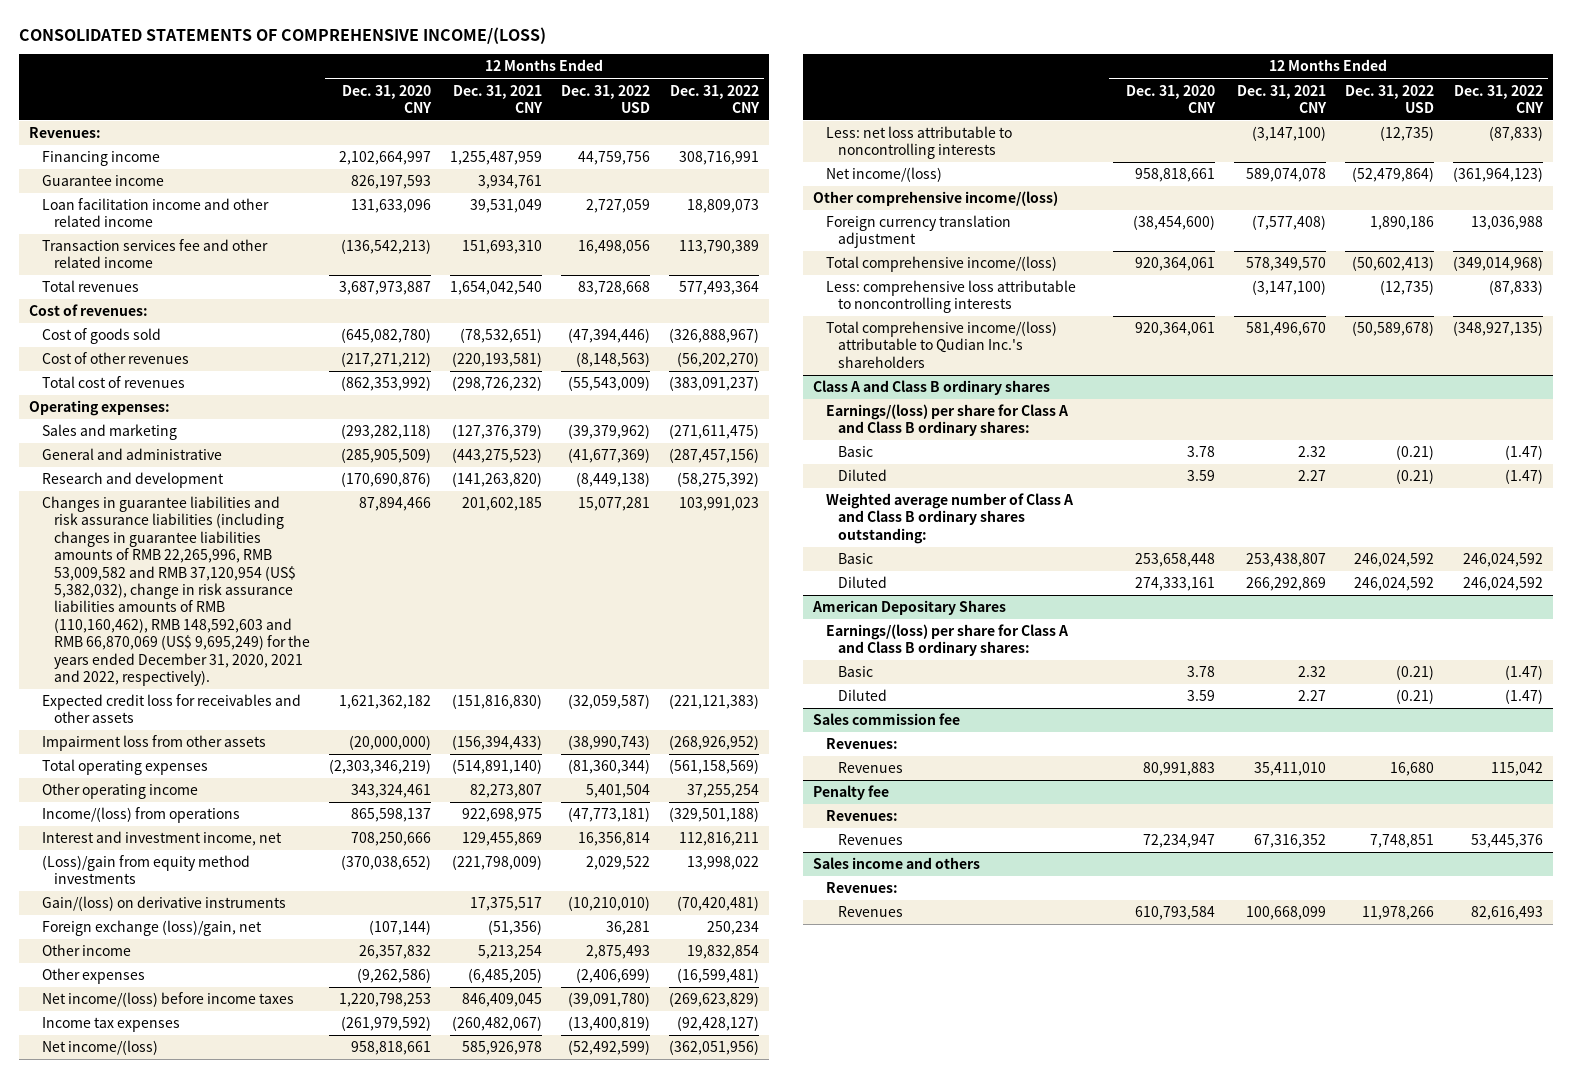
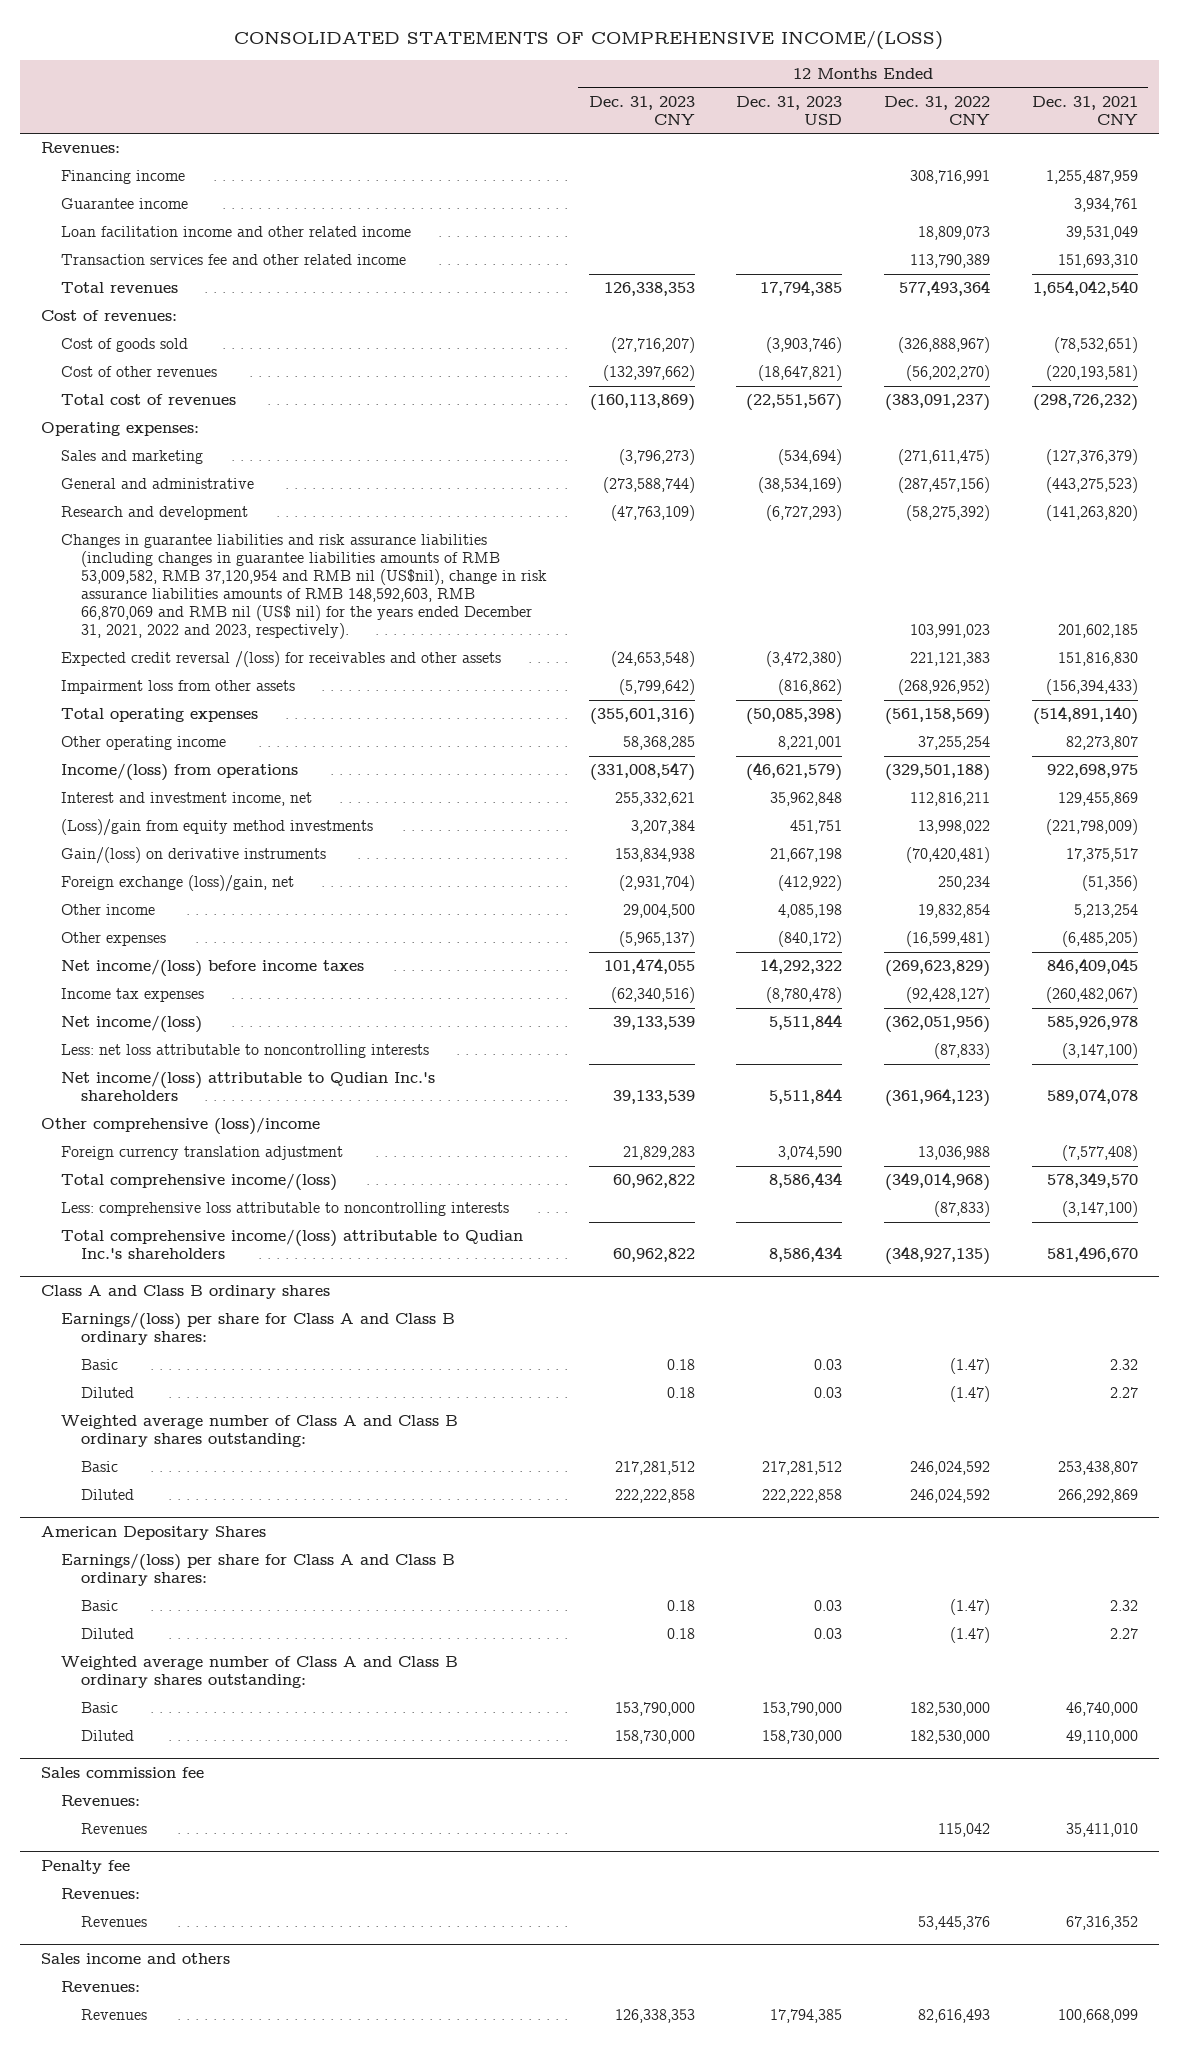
- | 12 Months Ended Dec. 31, 2020 CNY | 12 Months Ended Dec. 31, 2021 CNY | 12 Months Ended Dec. 31, 2022 USD | 12 Months Ended Dec. 31, 2022 CNY
+ | 12 Months Ended Dec. 31, 2023 CNY | 12 Months Ended Dec. 31, 2023 USD | 12 Months Ended Dec. 31, 2022 CNY | 12 Months Ended Dec. 31, 2021 CNY
- Changes in guarantee liabilities and risk assurance liabilities (including changes in guarantee liabilities amounts of RMB 22,265,996, RMB 53,009,582 and RMB 37,120,954 (US$ 5,382,032), change in risk assurance liabilities amounts of RMB (110,160,462), RMB 148,592,603 and RMB 66,870,069 (US$ 9,695,249) for the years ended December 31, 2020, 2021 and 2022, respectively). | 87,894,466 | 201,602,185 | 15,077,281 | 103,991,023
- Expected credit loss for receivables and other assets | 1,621,362,182 | (151,816,830) | (32,059,587) | (221,121,383)
+ Changes in guarantee liabilities and risk assurance liabilities (including changes in guarantee liabilities amounts of RMB 53,009,582, RMB 37,120,954 and RMB nil (US$nil), change in risk assurance liabilities amounts of RMB 148,592,603, RMB 66,870,069 and RMB nil (US$ nil) for the years ended December 31, 2021, 2022 and 2023, respectively). | | | 103,991,023 | 201,602,185
+ Expected credit reversal /(loss) for receivables and other assets | (24,653,548) | (3,472,380) | 221,121,383 | 151,816,830
- Net income/(loss) | 958,818,661 | 589,074,078 | (52,479,864) | (361,964,123)
- Other comprehensive income/(loss)
+ Net income/(loss) attributable to Qudian Inc.'s shareholders | 39,133,539 | 5,511,844 | (361,964,123) | 589,074,078
+ Other comprehensive (loss)/income
@ American Depositary Shares
+ Weighted average number of Class A and Class B ordinary shares outstanding:
+ Basic | 153,790,000 | 153,790,000 | 182,530,000 | 46,740,000
+ Diluted | 158,730,000 | 158,730,000 | 182,530,000 | 49,110,000

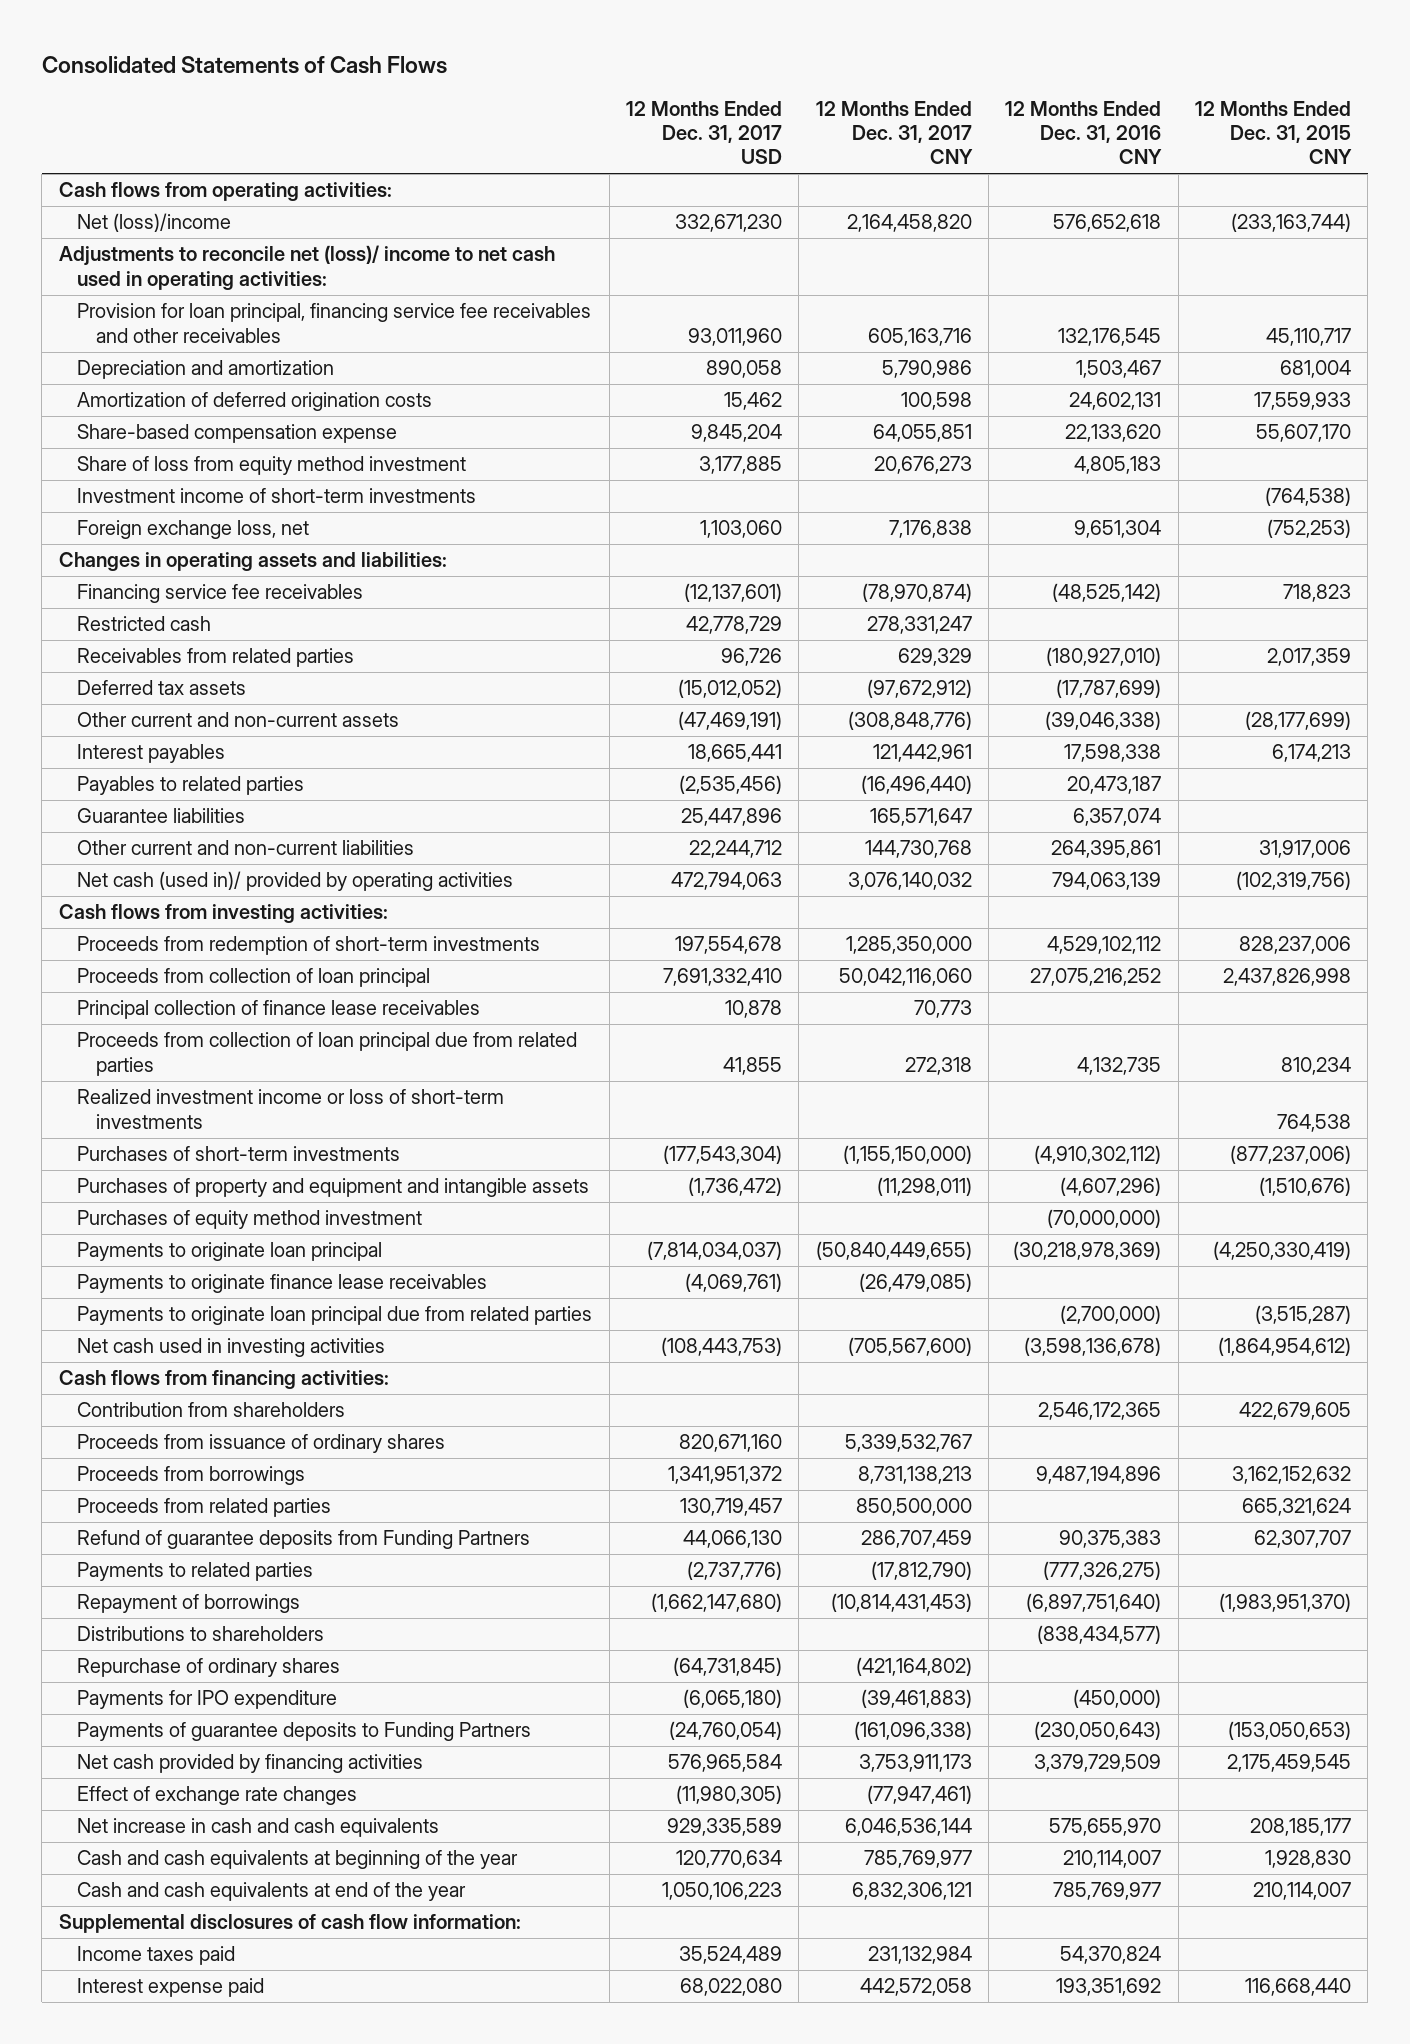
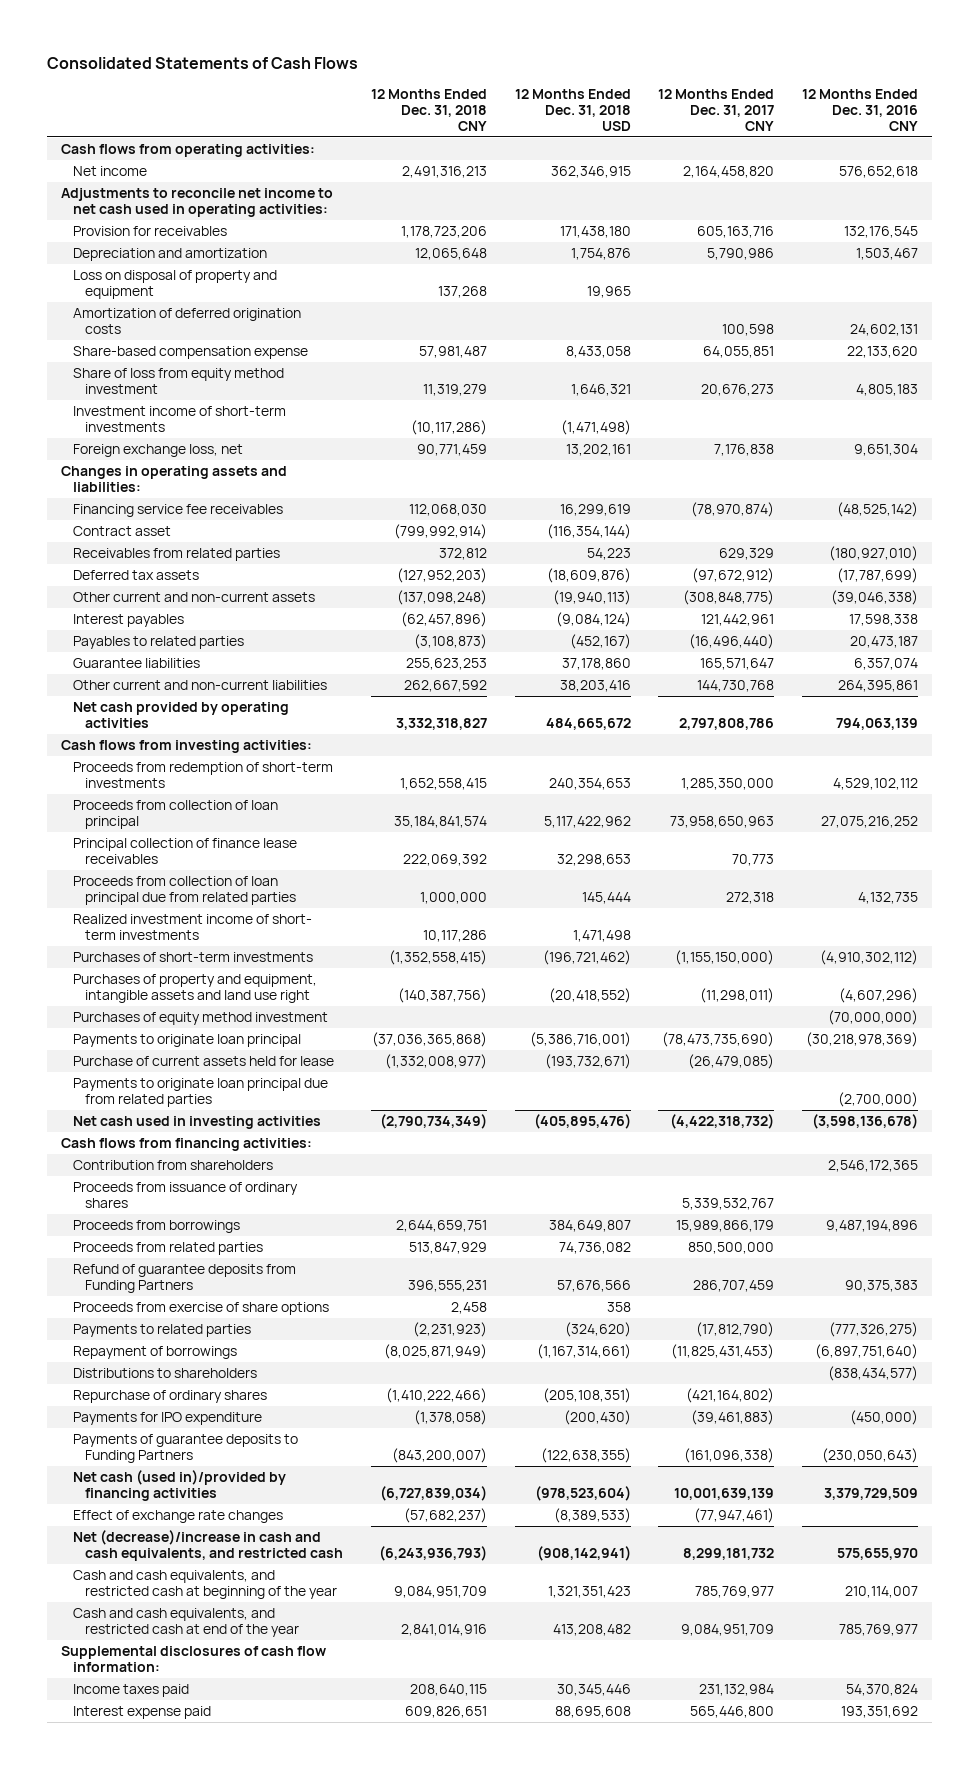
- | 12 Months Ended Dec. 31, 2017 USD | 12 Months Ended Dec. 31, 2017 CNY | 12 Months Ended Dec. 31, 2016 CNY | 12 Months Ended Dec. 31, 2015 CNY
+ | 12 Months Ended Dec. 31, 2018 CNY | 12 Months Ended Dec. 31, 2018 USD | 12 Months Ended Dec. 31, 2017 CNY | 12 Months Ended Dec. 31, 2016 CNY
- Net (loss)/income | 332,671,230 | 2,164,458,820 | 576,652,618 | (233,163,744)
- Adjustments to reconcile net (loss)/ income to net cash used in operating activities:
- Provision for loan principal, financing service fee receivables and other receivables | 93,011,960 | 605,163,716 | 132,176,545 | 45,110,717
+ Net income | 2,491,316,213 | 362,346,915 | 2,164,458,820 | 576,652,618
+ Adjustments to reconcile net income to net cash used in operating activities:
+ Provision for receivables | 1,178,723,206 | 171,438,180 | 605,163,716 | 132,176,545
+ Loss on disposal of property and equipment | 137,268 | 19,965 | |
- Restricted cash | 42,778,729 | 278,331,247 | |
+ Contract asset | (799,992,914) | (116,354,144) | |
- Other current and non-current assets | (47,469,191) | (308,848,776) | (39,046,338) | (28,177,699)
+ Other current and non-current assets | (137,098,248) | (19,940,113) | (308,848,775) | (39,046,338)
- Net cash (used in)/ provided by operating activities | 472,794,063 | 3,076,140,032 | 794,063,139 | (102,319,756)
+ Net cash provided by operating activities | 3,332,318,827 | 484,665,672 | 2,797,808,786 | 794,063,139
- Proceeds from collection of loan principal | 7,691,332,410 | 50,042,116,060 | 27,075,216,252 | 2,437,826,998
+ Proceeds from collection of loan principal | 35,184,841,574 | 5,117,422,962 | 73,958,650,963 | 27,075,216,252
- Realized investment income or loss of short-term investments | | | | 764,538
+ Realized investment income of short- term investments | 10,117,286 | 1,471,498 | |
- Purchases of property and equipment and intangible assets | (1,736,472) | (11,298,011) | (4,607,296) | (1,510,676)
+ Purchases of property and equipment, intangible assets and land use right | (140,387,756) | (20,418,552) | (11,298,011) | (4,607,296)
- Payments to originate loan principal | (7,814,034,037) | (50,840,449,655) | (30,218,978,369) | (4,250,330,419)
- Payments to originate finance lease receivables | (4,069,761) | (26,479,085) | |
+ Payments to originate loan principal | (37,036,365,868) | (5,386,716,001) | (78,473,735,690) | (30,218,978,369)
+ Purchase of current assets held for lease | (1,332,008,977) | (193,732,671) | (26,479,085) |
- Net cash used in investing activities | (108,443,753) | (705,567,600) | (3,598,136,678) | (1,864,954,612)
+ Net cash used in investing activities | (2,790,734,349) | (405,895,476) | (4,422,318,732) | (3,598,136,678)
- Proceeds from borrowings | 1,341,951,372 | 8,731,138,213 | 9,487,194,896 | 3,162,152,632
+ Proceeds from borrowings | 2,644,659,751 | 384,649,807 | 15,989,866,179 | 9,487,194,896
+ Proceeds from exercise of share options | 2,458 | 358 | |
- Repayment of borrowings | (1,662,147,680) | (10,814,431,453) | (6,897,751,640) | (1,983,951,370)
+ Repayment of borrowings | (8,025,871,949) | (1,167,314,661) | (11,825,431,453) | (6,897,751,640)
- Net cash provided by financing activities | 576,965,584 | 3,753,911,173 | 3,379,729,509 | 2,175,459,545
+ Net cash (used in)/provided by financing activities | (6,727,839,034) | (978,523,604) | 10,001,639,139 | 3,379,729,509
- Net increase in cash and cash equivalents | 929,335,589 | 6,046,536,144 | 575,655,970 | 208,185,177
- Cash and cash equivalents at beginning of the year | 120,770,634 | 785,769,977 | 210,114,007 | 1,928,830
- Cash and cash equivalents at end of the year | 1,050,106,223 | 6,832,306,121 | 785,769,977 | 210,114,007
+ Net (decrease)/increase in cash and cash equivalents, and restricted cash | (6,243,936,793) | (908,142,941) | 8,299,181,732 | 575,655,970
+ Cash and cash equivalents, and restricted cash at beginning of the year | 9,084,951,709 | 1,321,351,423 | 785,769,977 | 210,114,007
+ Cash and cash equivalents, and restricted cash at end of the year | 2,841,014,916 | 413,208,482 | 9,084,951,709 | 785,769,977
- Interest expense paid | 68,022,080 | 442,572,058 | 193,351,692 | 116,668,440
+ Interest expense paid | 609,826,651 | 88,695,608 | 565,446,800 | 193,351,692

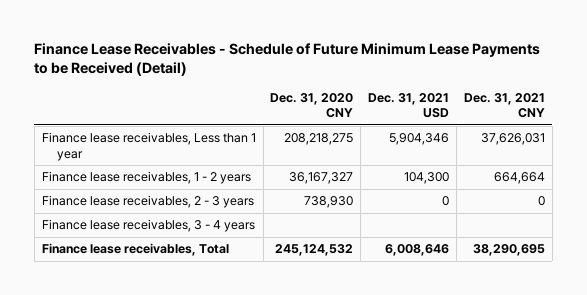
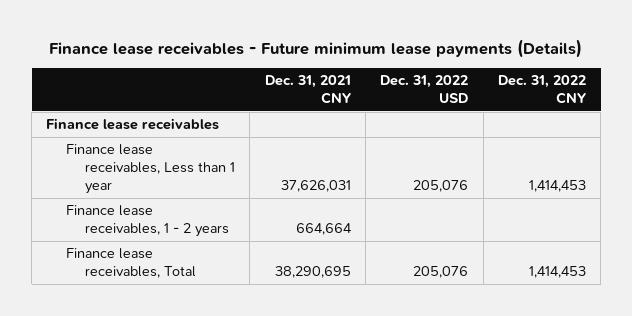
- Finance Lease Receivables - Schedule of Future Minimum Lease Payments to be Received (Detail)
+ Finance lease receivables - Future minimum lease payments (Details)
- | Dec. 31, 2020 CNY | Dec. 31, 2021 USD | Dec. 31, 2021 CNY
+ | Dec. 31, 2021 CNY | Dec. 31, 2022 USD | Dec. 31, 2022 CNY
+ Finance lease receivables
- Finance lease receivables, 2 - 3 years | 738,930 | 0 | 0
- Finance lease receivables, 3 - 4 years

